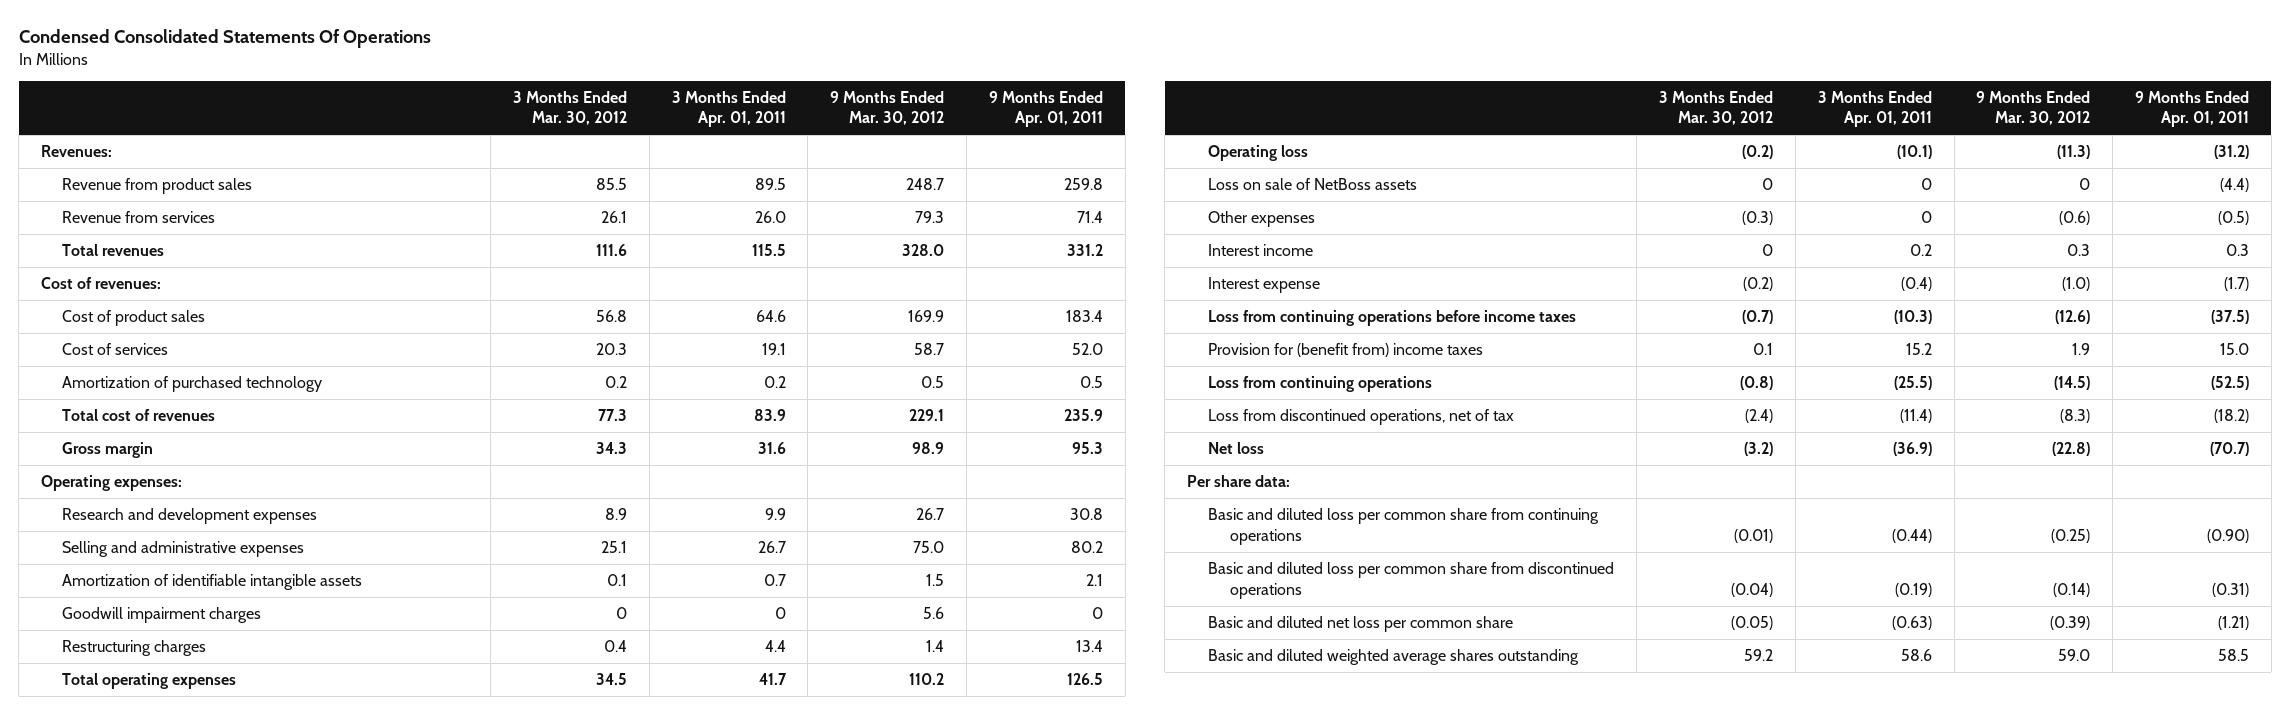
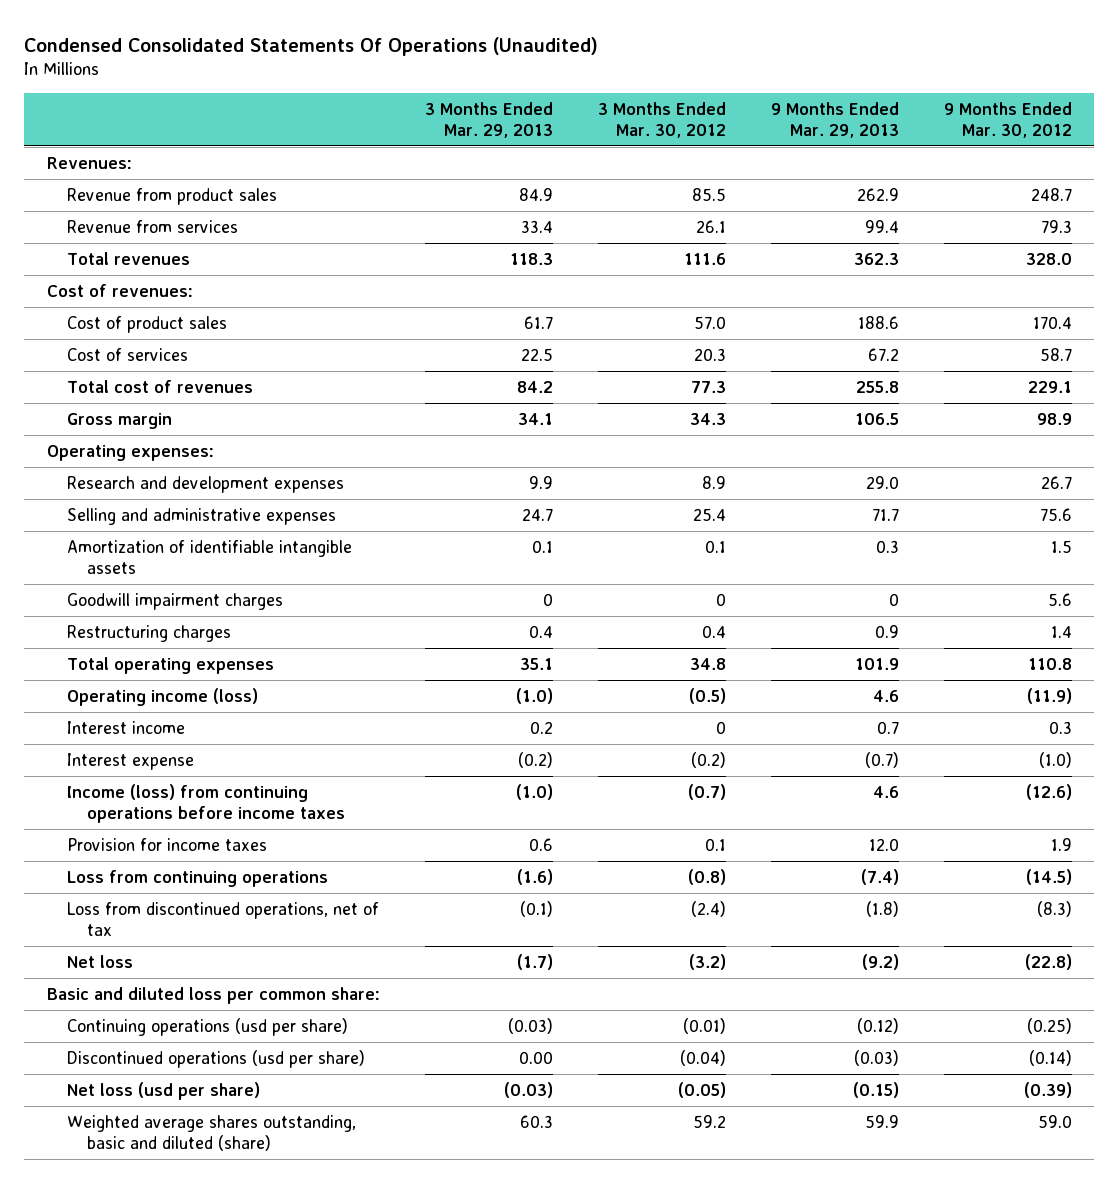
- Condensed Consolidated Statements Of Operations
+ Condensed Consolidated Statements Of Operations (Unaudited)
- | 3 Months Ended Mar. 30, 2012 | 3 Months Ended Apr. 01, 2011 | 9 Months Ended Mar. 30, 2012 | 9 Months Ended Apr. 01, 2011
+ | 3 Months Ended Mar. 29, 2013 | 3 Months Ended Mar. 30, 2012 | 9 Months Ended Mar. 29, 2013 | 9 Months Ended Mar. 30, 2012
- Cost of product sales | 56.8 | 64.6 | 169.9 | 183.4
+ Cost of product sales | 61.7 | 57.0 | 188.6 | 170.4
- Amortization of purchased technology | 0.2 | 0.2 | 0.5 | 0.5
- Selling and administrative expenses | 25.1 | 26.7 | 75.0 | 80.2
+ Selling and administrative expenses | 24.7 | 25.4 | 71.7 | 75.6
- Total operating expenses | 34.5 | 41.7 | 110.2 | 126.5
- Operating loss | (0.2) | (10.1) | (11.3) | (31.2)
- Loss on sale of NetBoss assets | 0 | 0 | 0 | (4.4)
- Other expenses | (0.3) | 0 | (0.6) | (0.5)
+ Total operating expenses | 35.1 | 34.8 | 101.9 | 110.8
+ Operating income (loss) | (1.0) | (0.5) | 4.6 | (11.9)
- Loss from continuing operations before income taxes | (0.7) | (10.3) | (12.6) | (37.5)
- Provision for (benefit from) income taxes | 0.1 | 15.2 | 1.9 | 15.0
+ Income (loss) from continuing operations before income taxes | (1.0) | (0.7) | 4.6 | (12.6)
+ Provision for income taxes | 0.6 | 0.1 | 12.0 | 1.9
- Per share data:
- Basic and diluted loss per common share from continuing operations | (0.01) | (0.44) | (0.25) | (0.90)
- Basic and diluted loss per common share from discontinued operations | (0.04) | (0.19) | (0.14) | (0.31)
- Basic and diluted net loss per common share | (0.05) | (0.63) | (0.39) | (1.21)
- Basic and diluted weighted average shares outstanding | 59.2 | 58.6 | 59.0 | 58.5
+ Basic and diluted loss per common share:
+ Continuing operations (usd per share) | (0.03) | (0.01) | (0.12) | (0.25)
+ Discontinued operations (usd per share) | 0.00 | (0.04) | (0.03) | (0.14)
+ Net loss (usd per share) | (0.03) | (0.05) | (0.15) | (0.39)
+ Weighted average shares outstanding, basic and diluted (share) | 60.3 | 59.2 | 59.9 | 59.0

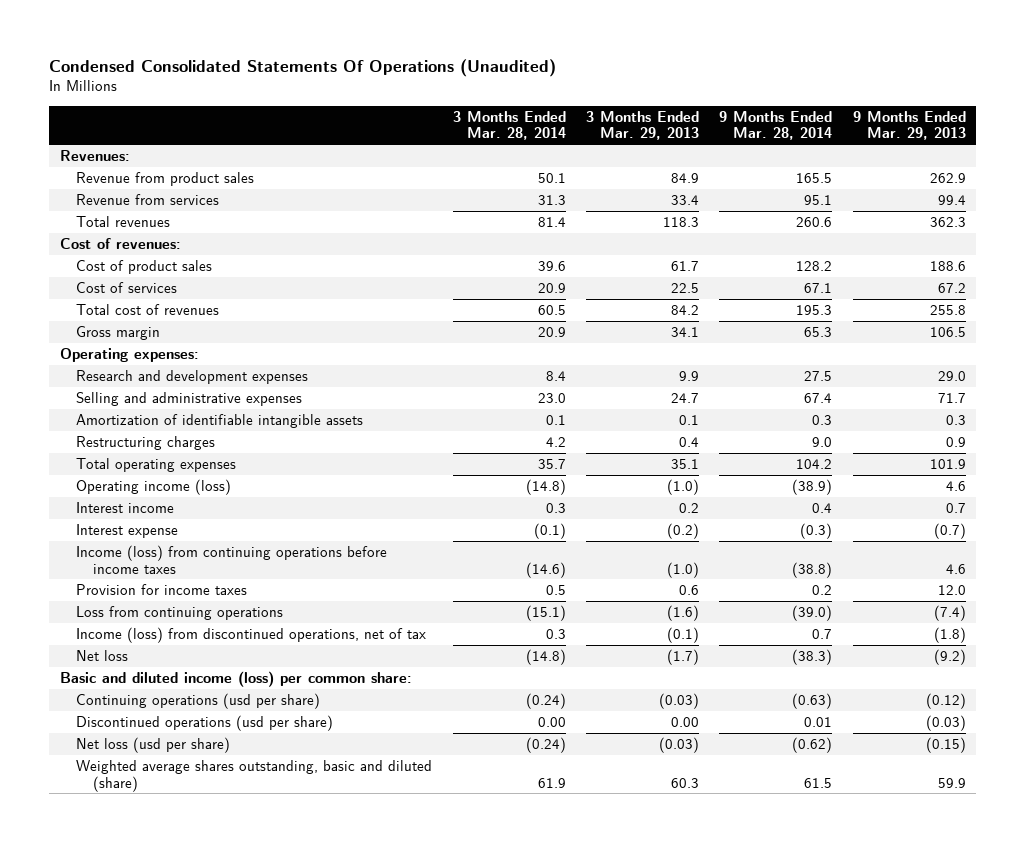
- | 3 Months Ended Mar. 29, 2013 | 3 Months Ended Mar. 30, 2012 | 9 Months Ended Mar. 29, 2013 | 9 Months Ended Mar. 30, 2012
+ | 3 Months Ended Mar. 28, 2014 | 3 Months Ended Mar. 29, 2013 | 9 Months Ended Mar. 28, 2014 | 9 Months Ended Mar. 29, 2013
- Goodwill impairment charges | 0 | 0 | 0 | 5.6
- Loss from discontinued operations, net of tax | (0.1) | (2.4) | (1.8) | (8.3)
+ Income (loss) from discontinued operations, net of tax | 0.3 | (0.1) | 0.7 | (1.8)
- Basic and diluted loss per common share:
+ Basic and diluted income (loss) per common share:

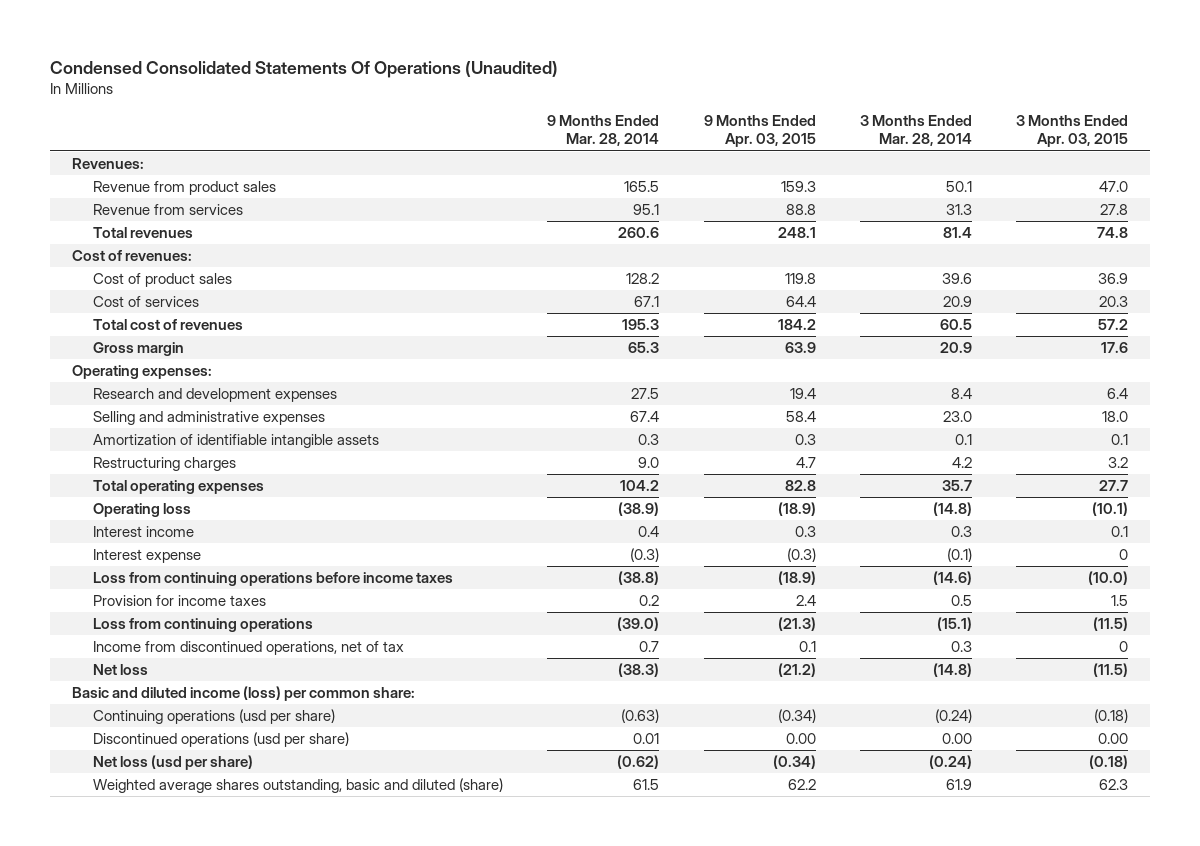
- | 3 Months Ended Mar. 28, 2014 | 3 Months Ended Mar. 29, 2013 | 9 Months Ended Mar. 28, 2014 | 9 Months Ended Mar. 29, 2013
+ | 9 Months Ended Mar. 28, 2014 | 9 Months Ended Apr. 03, 2015 | 3 Months Ended Mar. 28, 2014 | 3 Months Ended Apr. 03, 2015
- Operating income (loss) | (14.8) | (1.0) | (38.9) | 4.6
+ Operating loss | (38.9) | (18.9) | (14.8) | (10.1)
- Income (loss) from continuing operations before income taxes | (14.6) | (1.0) | (38.8) | 4.6
+ Loss from continuing operations before income taxes | (38.8) | (18.9) | (14.6) | (10.0)
- Income (loss) from discontinued operations, net of tax | 0.3 | (0.1) | 0.7 | (1.8)
+ Income from discontinued operations, net of tax | 0.7 | 0.1 | 0.3 | 0

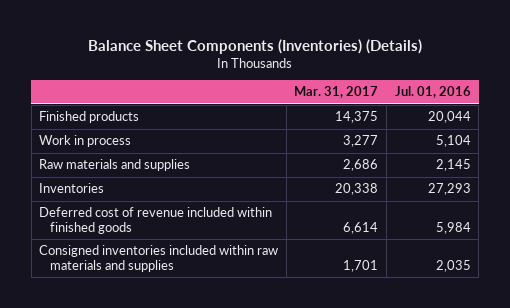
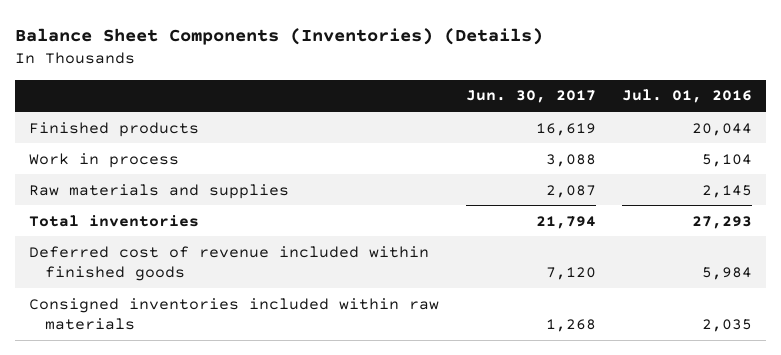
- | Mar. 31, 2017 | Jul. 01, 2016
+ | Jun. 30, 2017 | Jul. 01, 2016
- Inventories | 20,338 | 27,293
+ Total inventories | 21,794 | 27,293
- Consigned inventories included within raw materials and supplies | 1,701 | 2,035
+ Consigned inventories included within raw materials | 1,268 | 2,035

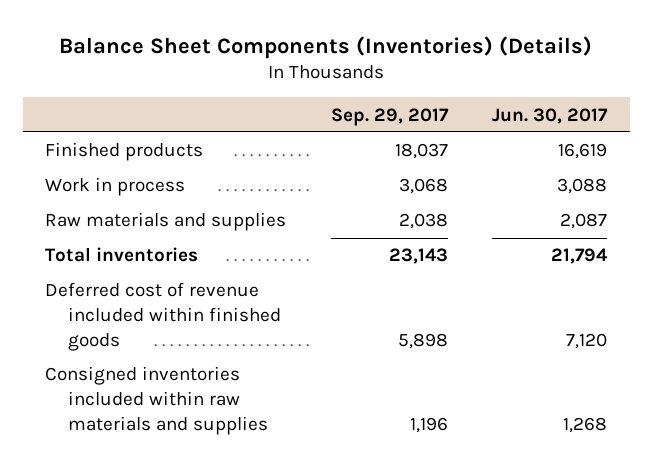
- | Jun. 30, 2017 | Jul. 01, 2016
+ | Sep. 29, 2017 | Jun. 30, 2017
- Consigned inventories included within raw materials | 1,268 | 2,035
+ Consigned inventories included within raw materials and supplies | 1,196 | 1,268

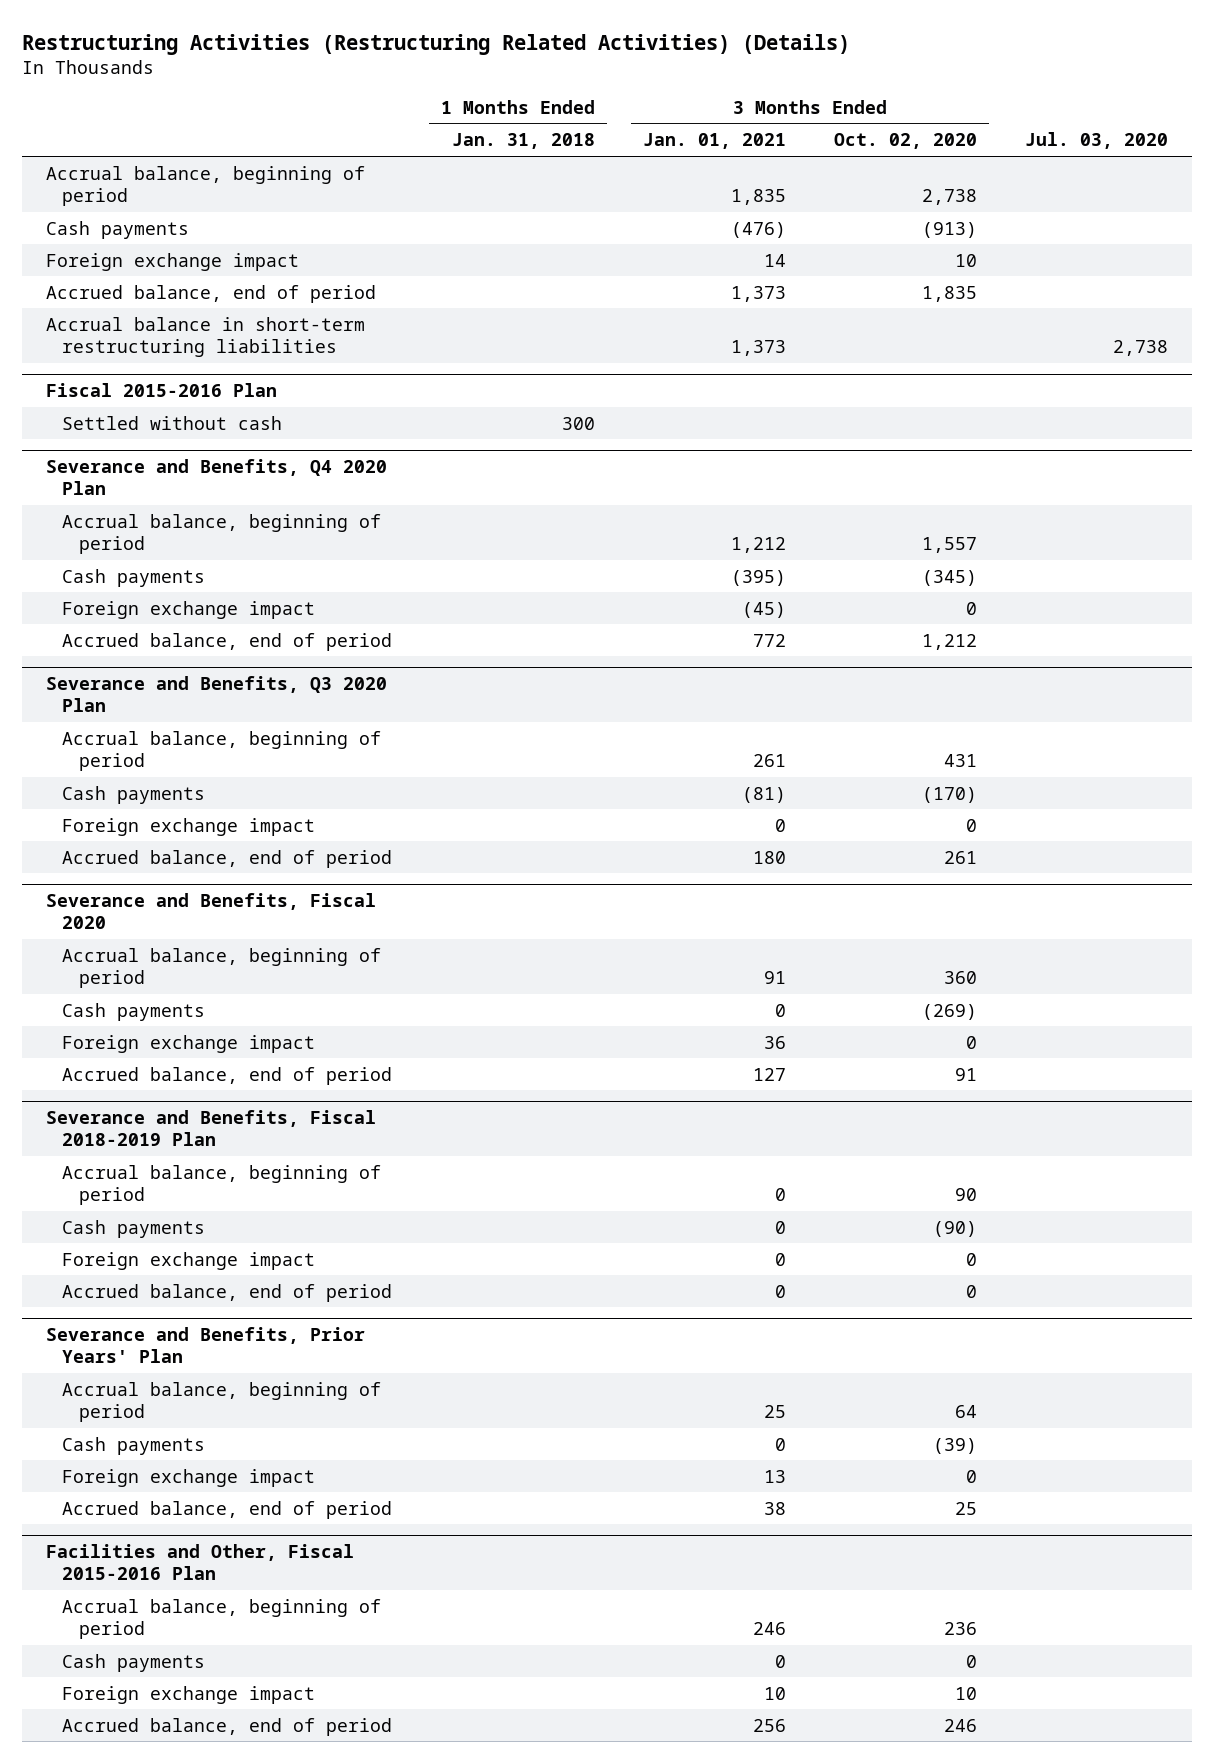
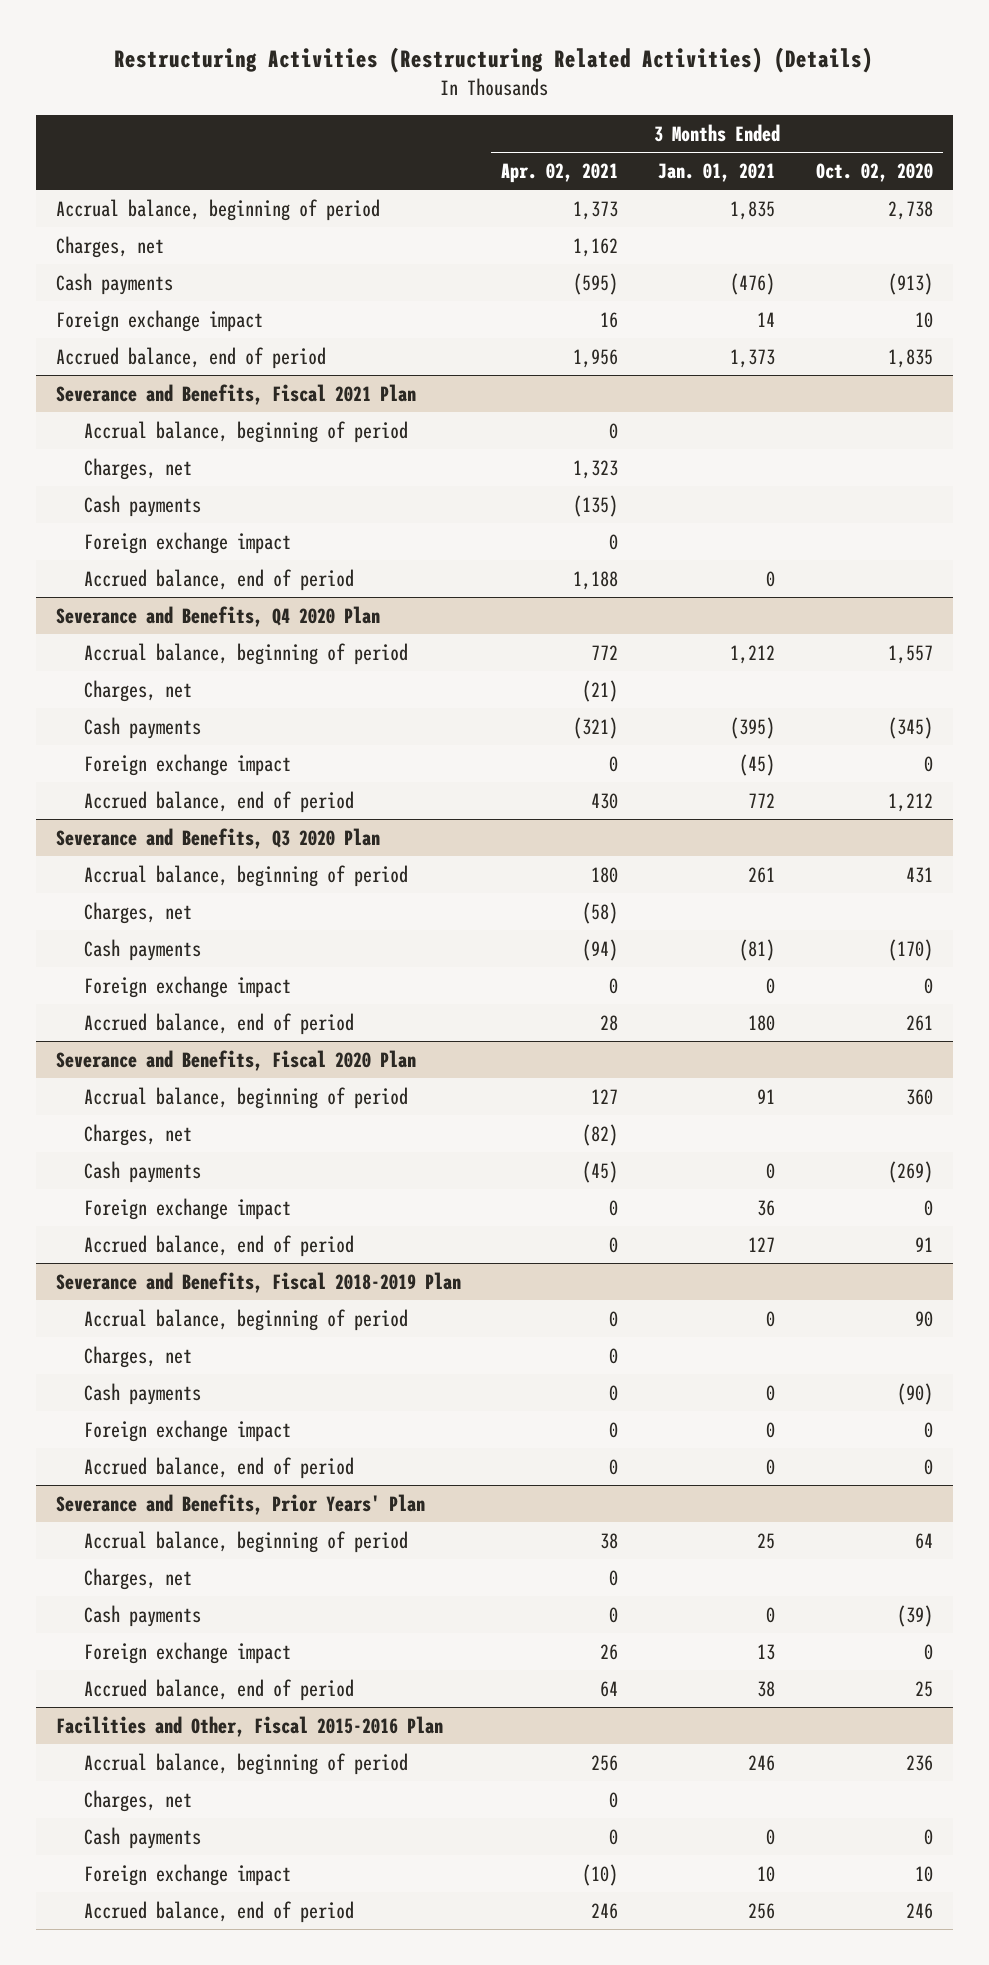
- | 1 Months Ended Jan. 31, 2018 | 3 Months Ended Jan. 01, 2021 | 3 Months Ended Oct. 02, 2020 | Jul. 03, 2020
+ | 3 Months Ended Apr. 02, 2021 | 3 Months Ended Jan. 01, 2021 | 3 Months Ended Oct. 02, 2020
+ Charges, net | 1,162 | |
- Accrual balance in short-term restructuring liabilities | | 1,373 | | 2,738
- Fiscal 2015-2016 Plan
- Settled without cash | 300 | | |
+ Severance and Benefits, Fiscal 2021 Plan
+ Accrual balance, beginning of period | 0 | |
+ Charges, net | 1,323 | |
+ Cash payments | (135) | |
+ Foreign exchange impact | 0 | |
+ Accrued balance, end of period | 1,188 | 0 |
@ Severance and Benefits, Q4 2020 Plan
+ Charges, net | (21) | |
@ Severance and Benefits, Q3 2020 Plan
+ Charges, net | (58) | |
- Severance and Benefits, Fiscal 2020
+ Severance and Benefits, Fiscal 2020 Plan
+ Charges, net | (82) | |
@ Severance and Benefits, Fiscal 2018-2019 Plan
+ Charges, net | 0 | |
@ Severance and Benefits, Prior Years' Plan
+ Charges, net | 0 | |
@ Facilities and Other, Fiscal 2015-2016 Plan
+ Charges, net | 0 | |

